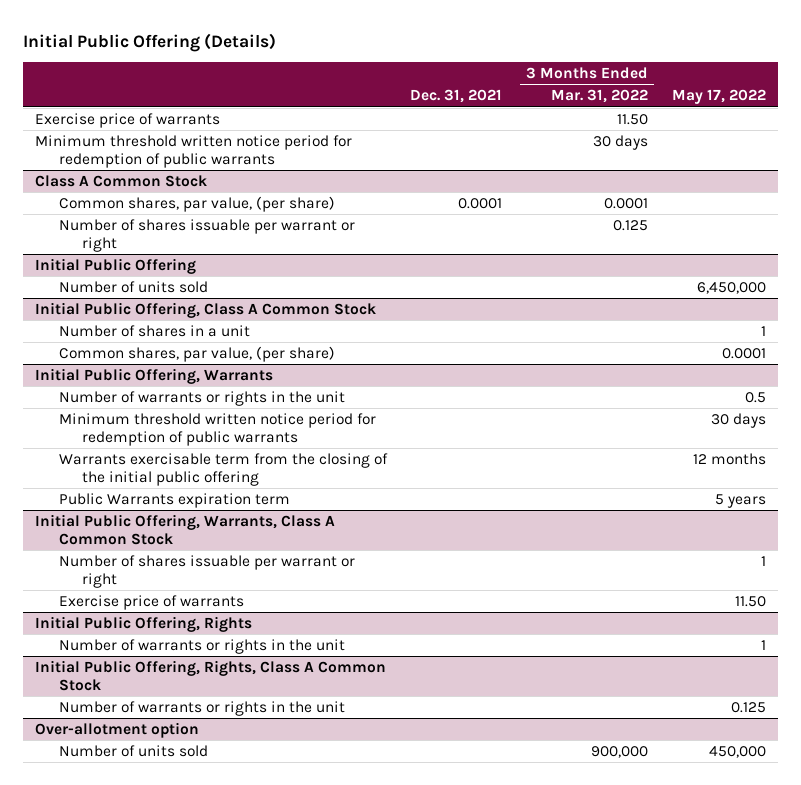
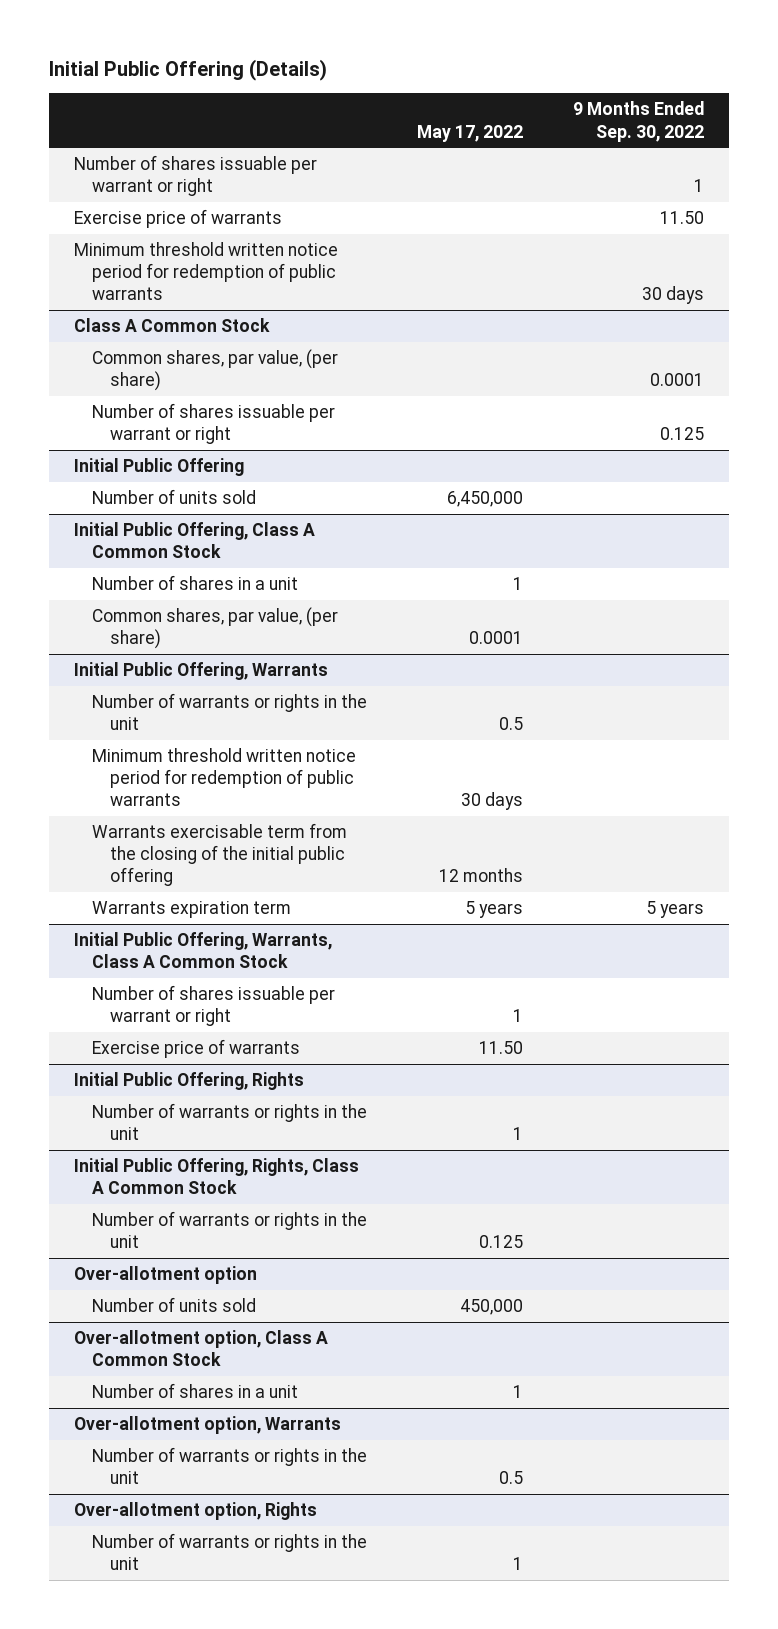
- | Dec. 31, 2021 | 3 Months Ended Mar. 31, 2022 | May 17, 2022
+ | May 17, 2022 | 9 Months Ended Sep. 30, 2022
+ Number of shares issuable per warrant or right | | 1
@ Initial Public Offering, Warrants
- Public Warrants expiration term | | | 5 years
+ Warrants expiration term | 5 years | 5 years
+ Over-allotment option, Class A Common Stock
+ Number of shares in a unit | 1 |
+ Over-allotment option, Warrants
+ Number of warrants or rights in the unit | 0.5 |
+ Over-allotment option, Rights
+ Number of warrants or rights in the unit | 1 |

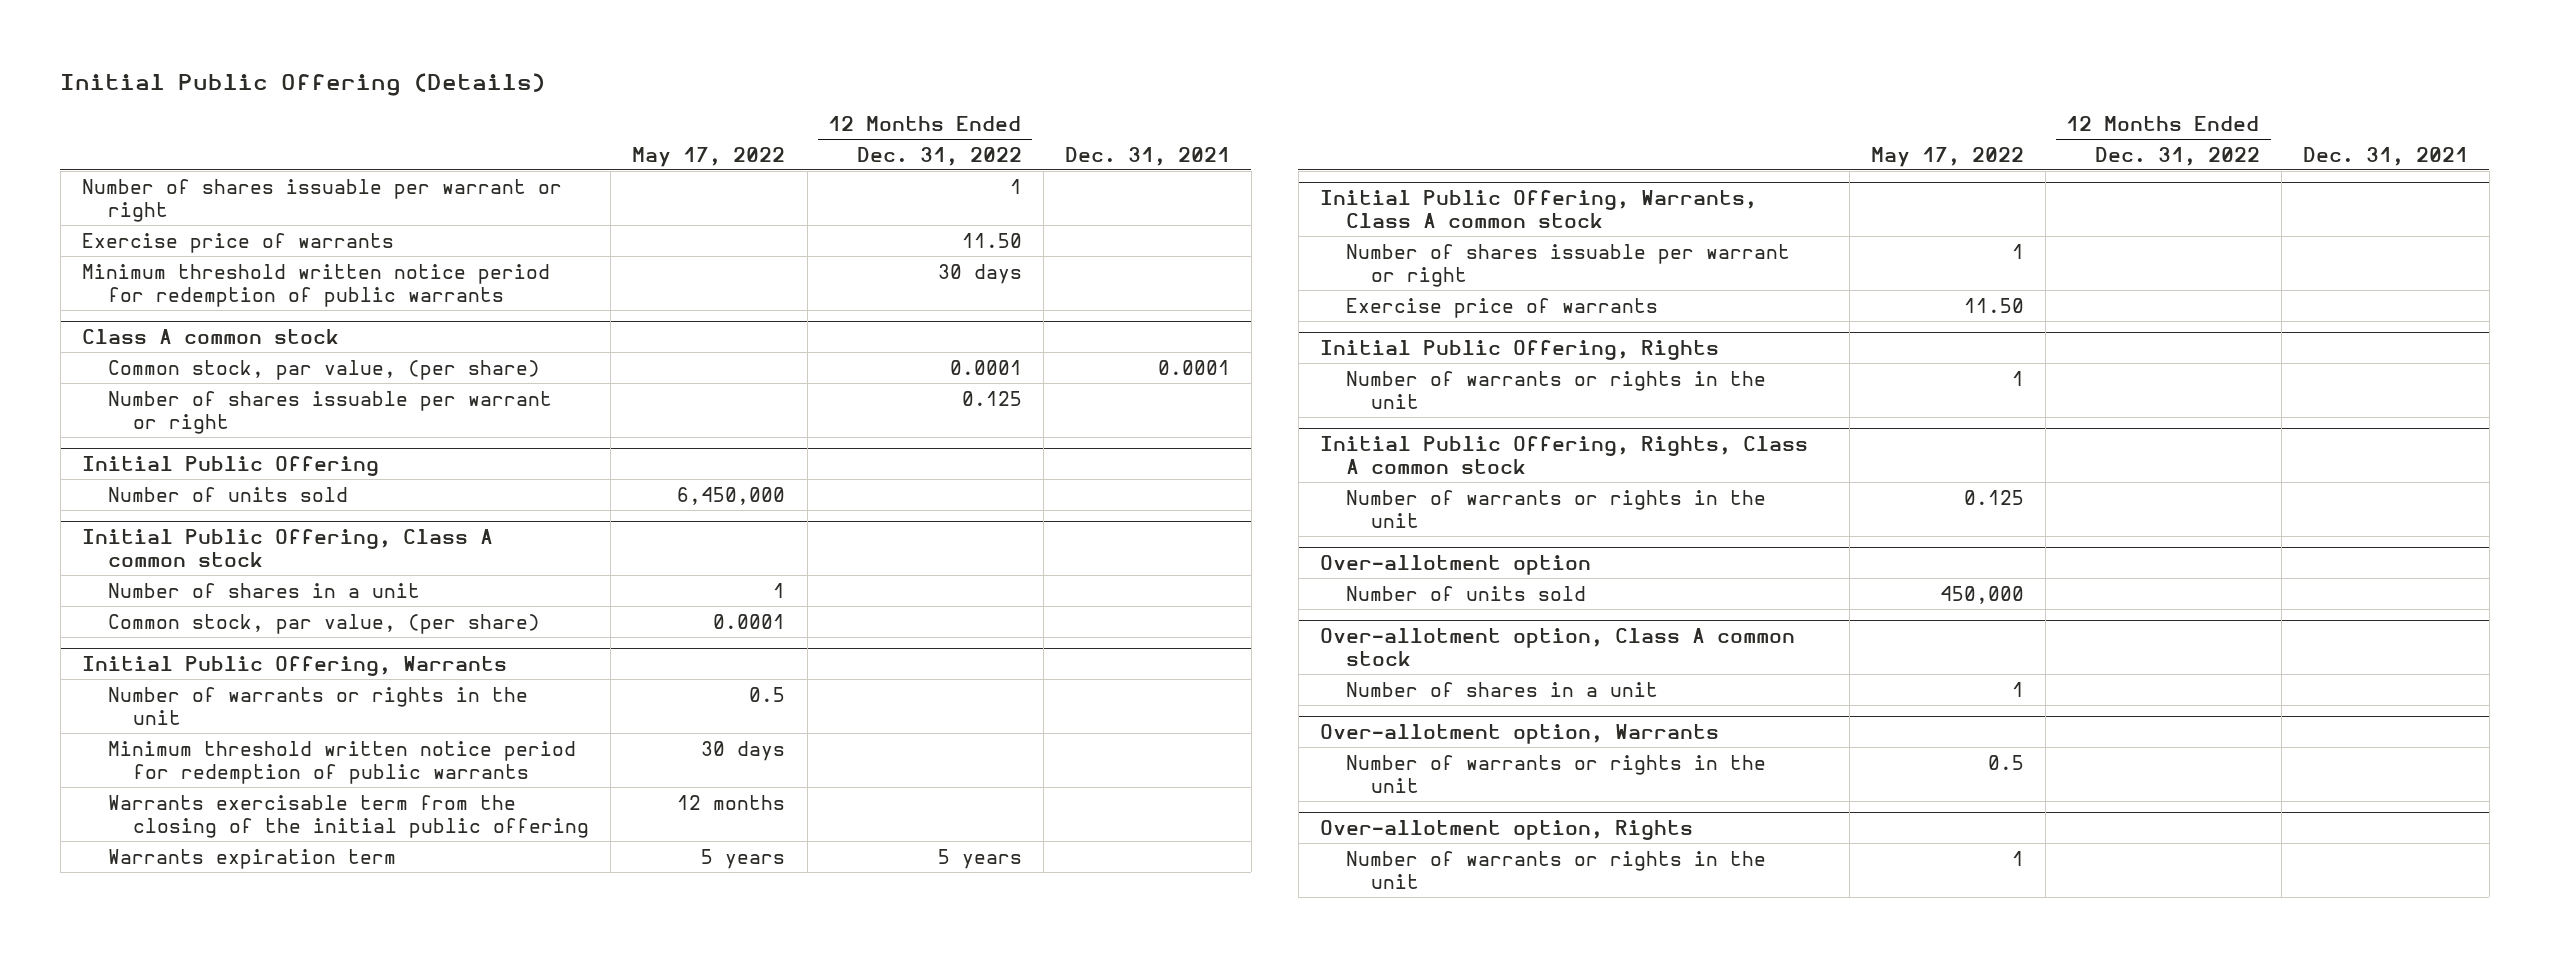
- | May 17, 2022 | 9 Months Ended Sep. 30, 2022
+ | May 17, 2022 | 12 Months Ended Dec. 31, 2022 | Dec. 31, 2021
- Class A Common Stock
- Common shares, par value, (per share) | | 0.0001
+ Class A common stock
+ Common stock, par value, (per share) | | 0.0001 | 0.0001
- Initial Public Offering, Class A Common Stock
+ Initial Public Offering, Class A common stock
- Common shares, par value, (per share) | 0.0001 |
+ Common stock, par value, (per share) | 0.0001 | |
- Initial Public Offering, Warrants, Class A Common Stock
+ Initial Public Offering, Warrants, Class A common stock
- Initial Public Offering, Rights, Class A Common Stock
+ Initial Public Offering, Rights, Class A common stock
- Over-allotment option, Class A Common Stock
+ Over-allotment option, Class A common stock

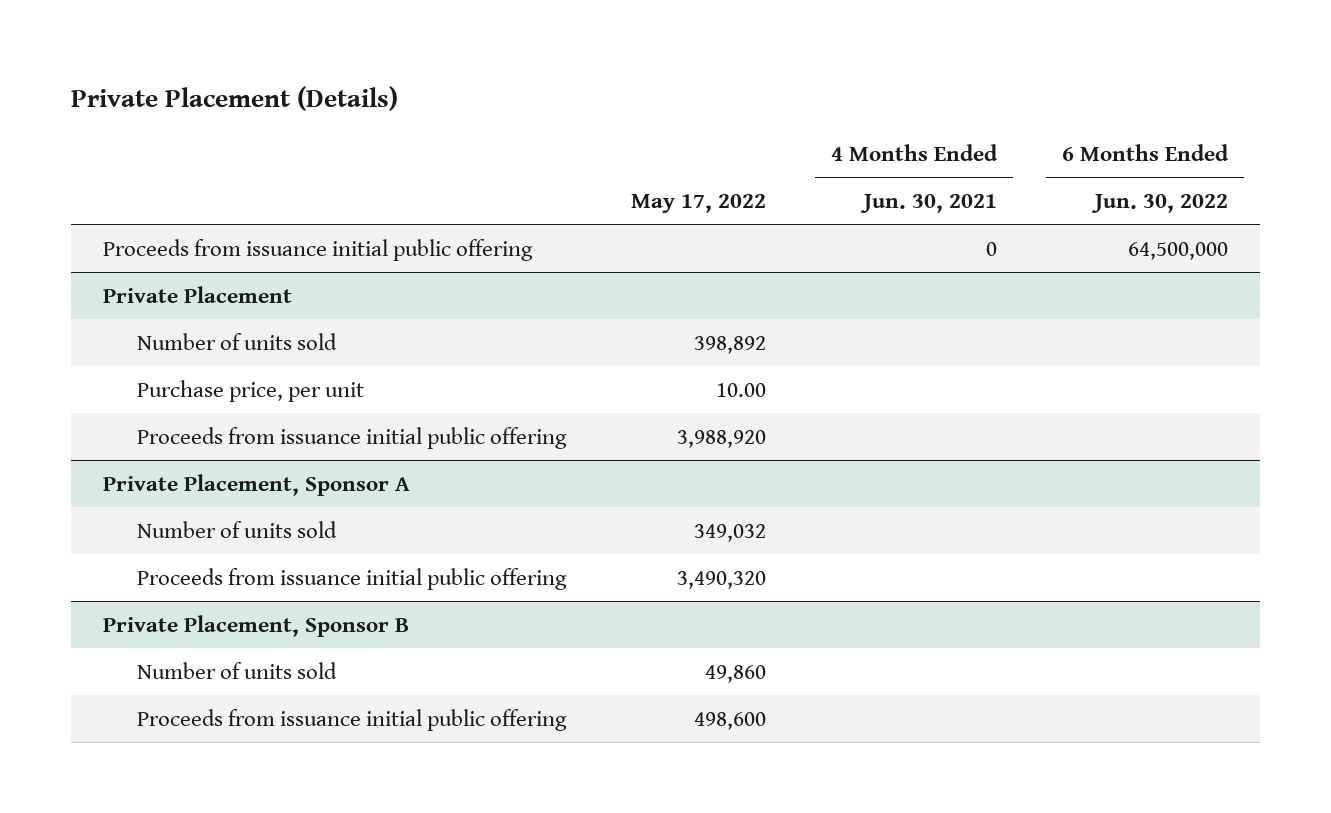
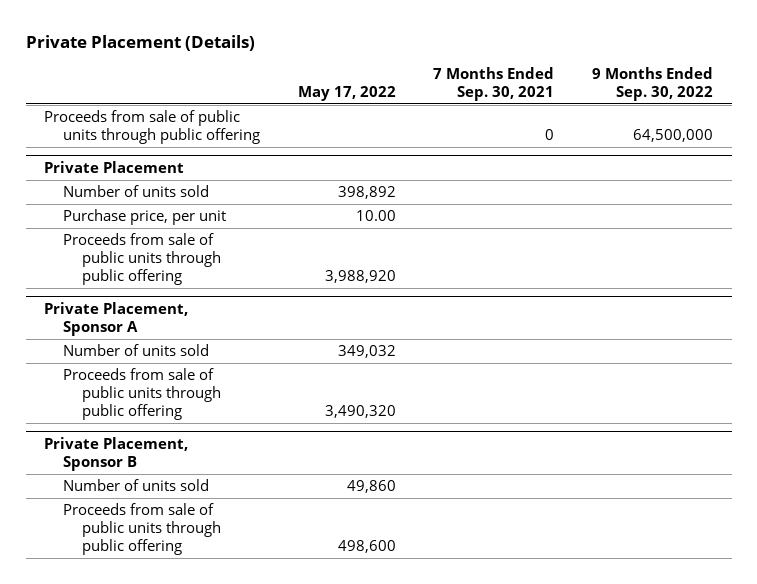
- | May 17, 2022 | 4 Months Ended Jun. 30, 2021 | 6 Months Ended Jun. 30, 2022
+ | May 17, 2022 | 7 Months Ended Sep. 30, 2021 | 9 Months Ended Sep. 30, 2022
- Proceeds from issuance initial public offering | | 0 | 64,500,000
+ Proceeds from sale of public units through public offering | | 0 | 64,500,000
@ Private Placement
- Proceeds from issuance initial public offering | 3,988,920 | |
+ Proceeds from sale of public units through public offering | 3,988,920 | |
@ Private Placement, Sponsor A
- Proceeds from issuance initial public offering | 3,490,320 | |
+ Proceeds from sale of public units through public offering | 3,490,320 | |
@ Private Placement, Sponsor B
- Proceeds from issuance initial public offering | 498,600 | |
+ Proceeds from sale of public units through public offering | 498,600 | |

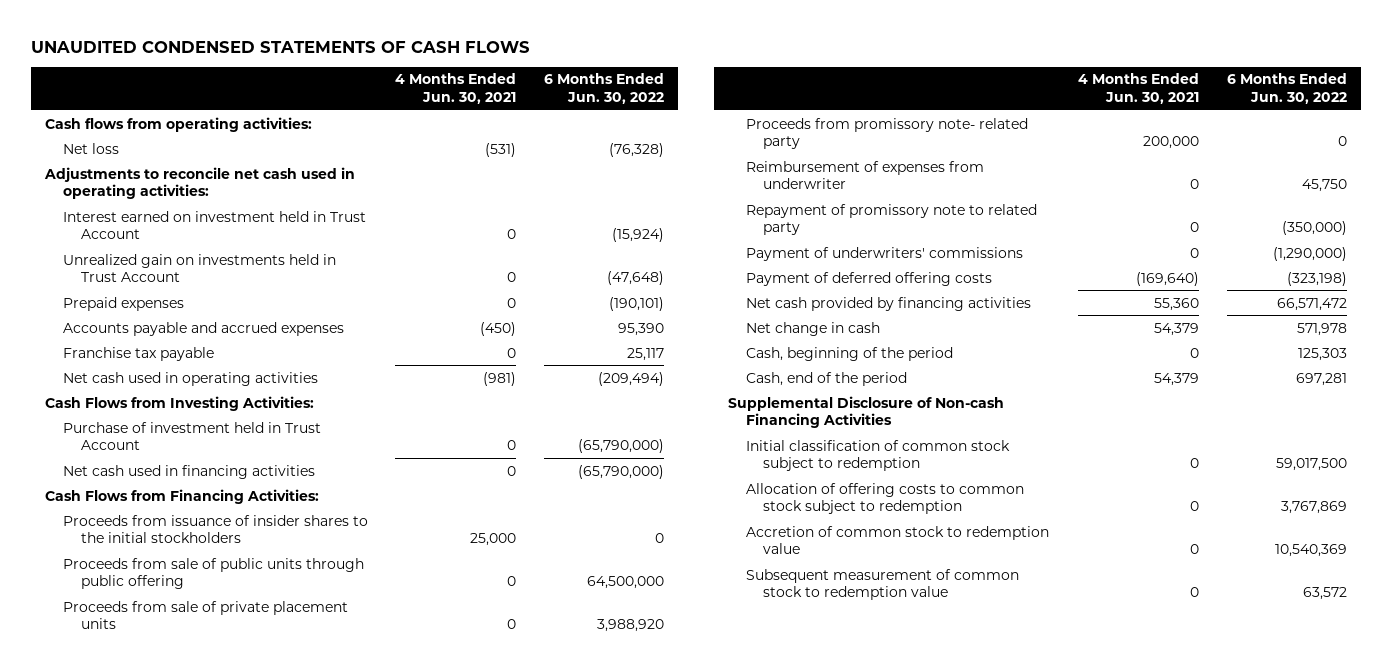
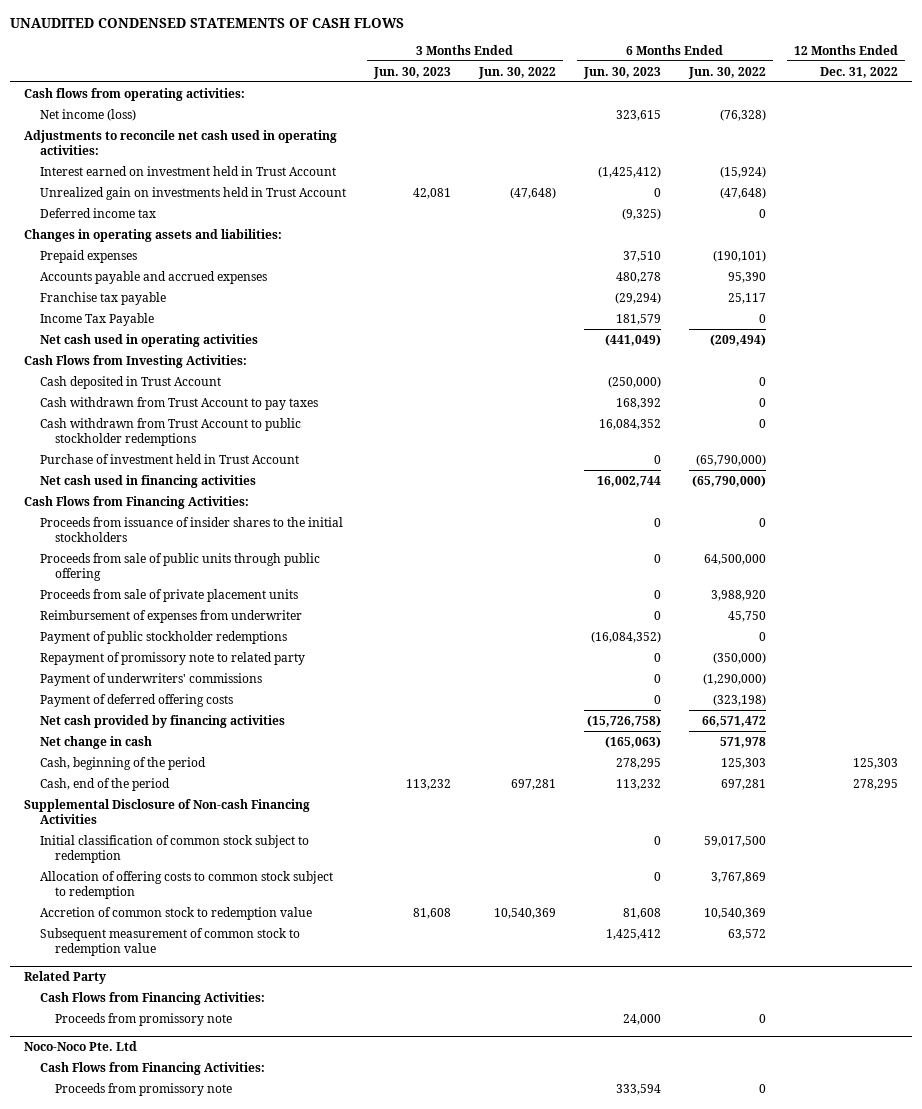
- | 4 Months Ended Jun. 30, 2021 | 6 Months Ended Jun. 30, 2022
+ | 3 Months Ended Jun. 30, 2023 | 3 Months Ended Jun. 30, 2022 | 6 Months Ended Jun. 30, 2023 | 6 Months Ended Jun. 30, 2022 | 12 Months Ended Dec. 31, 2022
- Net loss | (531) | (76,328)
+ Net income (loss) | | | 323,615 | (76,328) |
+ Deferred income tax | | | (9,325) | 0 |
+ Changes in operating assets and liabilities:
+ Income Tax Payable | | | 181,579 | 0 |
+ Cash deposited in Trust Account | | | (250,000) | 0 |
+ Cash withdrawn from Trust Account to pay taxes | | | 168,392 | 0 |
+ Cash withdrawn from Trust Account to public stockholder redemptions | | | 16,084,352 | 0 |
- Proceeds from promissory note- related party | 200,000 | 0
+ Payment of public stockholder redemptions | | | (16,084,352) | 0 |
+ Related Party
+ Cash Flows from Financing Activities:
+ Proceeds from promissory note | | | 24,000 | 0 |
+ Noco-Noco Pte. Ltd
+ Cash Flows from Financing Activities:
+ Proceeds from promissory note | | | 333,594 | 0 |

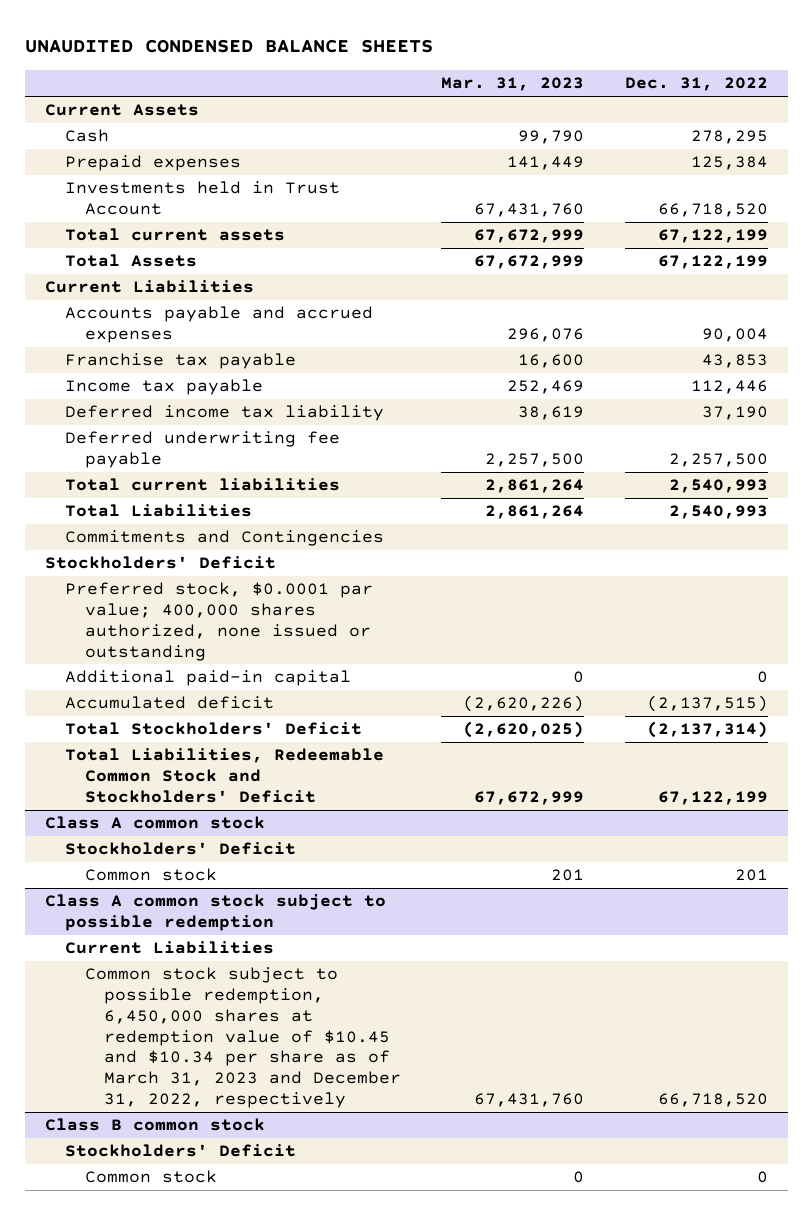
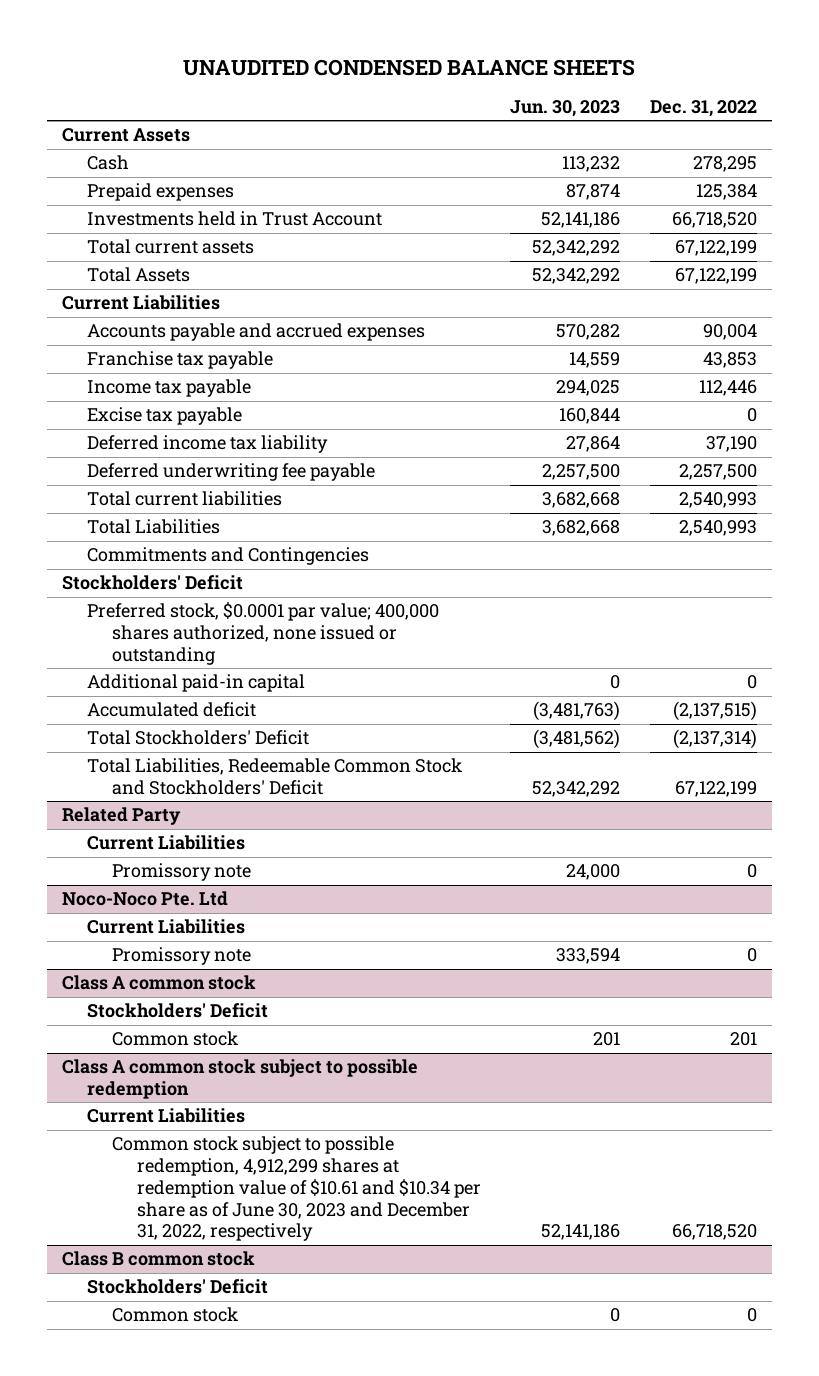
- | Mar. 31, 2023 | Dec. 31, 2022
+ | Jun. 30, 2023 | Dec. 31, 2022
+ Excise tax payable | 160,844 | 0
+ Related Party
+ Current Liabilities
+ Promissory note | 24,000 | 0
+ Noco-Noco Pte. Ltd
+ Current Liabilities
+ Promissory note | 333,594 | 0
@ Class A common stock subject to possible redemption
- Common stock subject to possible redemption, 6,450,000 shares at redemption value of $10.45 and $10.34 per share as of March 31, 2023 and December 31, 2022, respectively | 67,431,760 | 66,718,520
+ Common stock subject to possible redemption, 4,912,299 shares at redemption value of $10.61 and $10.34 per share as of June 30, 2023 and December 31, 2022, respectively | 52,141,186 | 66,718,520

